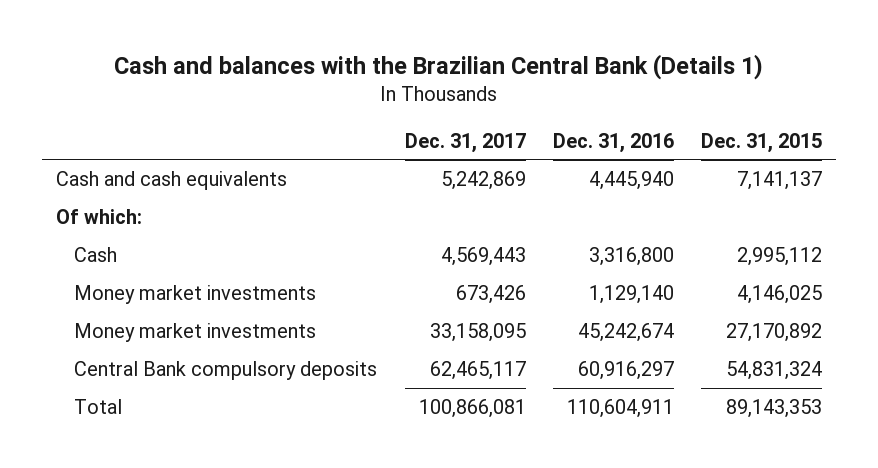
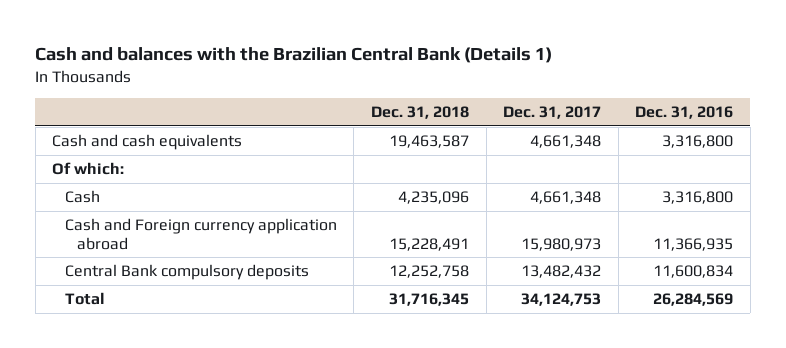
- | Dec. 31, 2017 | Dec. 31, 2016 | Dec. 31, 2015
+ | Dec. 31, 2018 | Dec. 31, 2017 | Dec. 31, 2016
- Cash and cash equivalents | 5,242,869 | 4,445,940 | 7,141,137
+ Cash and cash equivalents | 19,463,587 | 4,661,348 | 3,316,800
- Cash | 4,569,443 | 3,316,800 | 2,995,112
- Money market investments | 673,426 | 1,129,140 | 4,146,025
- Money market investments | 33,158,095 | 45,242,674 | 27,170,892
- Central Bank compulsory deposits | 62,465,117 | 60,916,297 | 54,831,324
- Total | 100,866,081 | 110,604,911 | 89,143,353
+ Cash | 4,235,096 | 4,661,348 | 3,316,800
+ Cash and Foreign currency application abroad | 15,228,491 | 15,980,973 | 11,366,935
+ Central Bank compulsory deposits | 12,252,758 | 13,482,432 | 11,600,834
+ Total | 31,716,345 | 34,124,753 | 26,284,569

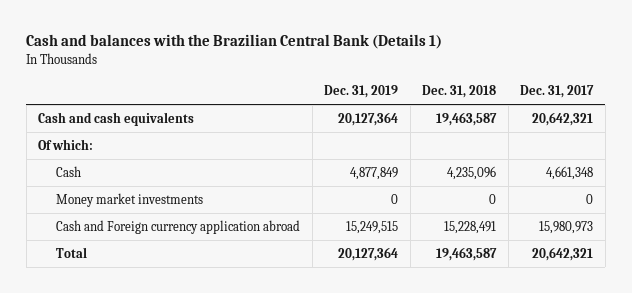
- | Dec. 31, 2018 | Dec. 31, 2017 | Dec. 31, 2016
+ | Dec. 31, 2019 | Dec. 31, 2018 | Dec. 31, 2017
- Cash and cash equivalents | 19,463,587 | 4,661,348 | 3,316,800
+ Cash and cash equivalents | 20,127,364 | 19,463,587 | 20,642,321
+ Money market investments | 0 | 0 | 0
- Central Bank compulsory deposits | 12,252,758 | 13,482,432 | 11,600,834
- Total | 31,716,345 | 34,124,753 | 26,284,569
+ Total | 20,127,364 | 19,463,587 | 20,642,321

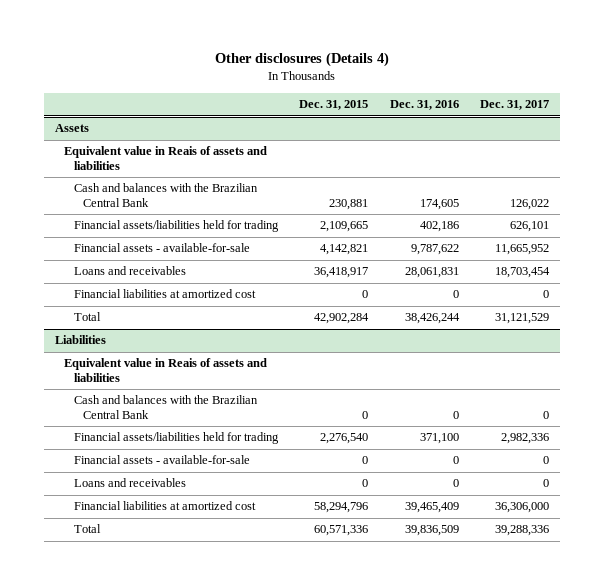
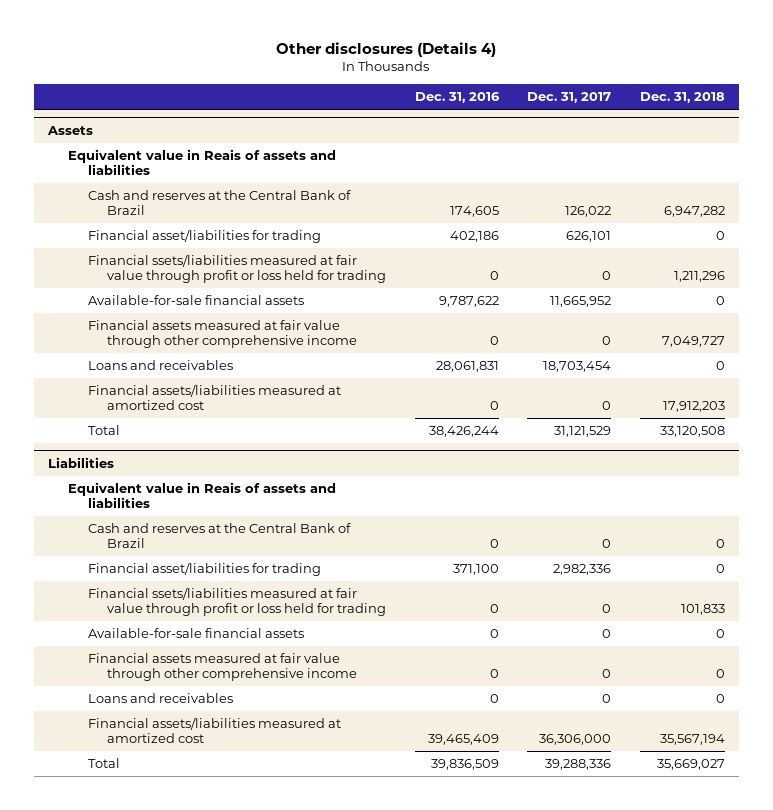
- | Dec. 31, 2015 | Dec. 31, 2016 | Dec. 31, 2017
+ | Dec. 31, 2016 | Dec. 31, 2017 | Dec. 31, 2018
@ Assets
- Cash and balances with the Brazilian Central Bank | 230,881 | 174,605 | 126,022
- Financial assets/liabilities held for trading | 2,109,665 | 402,186 | 626,101
- Financial assets - available-for-sale | 4,142,821 | 9,787,622 | 11,665,952
+ Cash and reserves at the Central Bank of Brazil | 174,605 | 126,022 | 6,947,282
+ Financial asset/liabilities for trading | 402,186 | 626,101 | 0
+ Financial ssets/liabilities measured at fair value through profit or loss held for trading | 0 | 0 | 1,211,296
+ Available-for-sale financial assets | 9,787,622 | 11,665,952 | 0
+ Financial assets measured at fair value through other comprehensive income | 0 | 0 | 7,049,727
- Financial liabilities at amortized cost | 0 | 0 | 0
+ Financial assets/liabilities measured at amortized cost | 0 | 0 | 17,912,203
@ Liabilities
- Cash and balances with the Brazilian Central Bank | 0 | 0 | 0
- Financial assets/liabilities held for trading | 2,276,540 | 371,100 | 2,982,336
- Financial assets - available-for-sale | 0 | 0 | 0
+ Cash and reserves at the Central Bank of Brazil | 0 | 0 | 0
+ Financial asset/liabilities for trading | 371,100 | 2,982,336 | 0
+ Financial ssets/liabilities measured at fair value through profit or loss held for trading | 0 | 0 | 101,833
+ Available-for-sale financial assets | 0 | 0 | 0
+ Financial assets measured at fair value through other comprehensive income | 0 | 0 | 0
- Financial liabilities at amortized cost | 58,294,796 | 39,465,409 | 36,306,000
+ Financial assets/liabilities measured at amortized cost | 39,465,409 | 36,306,000 | 35,567,194

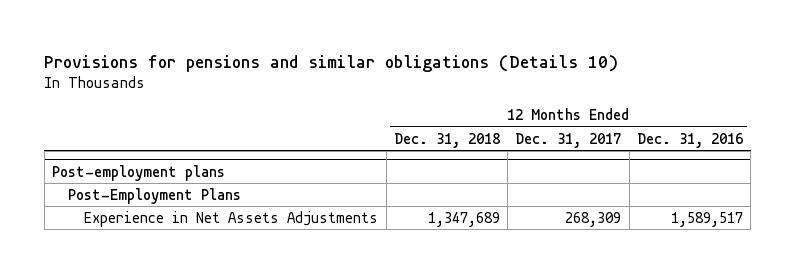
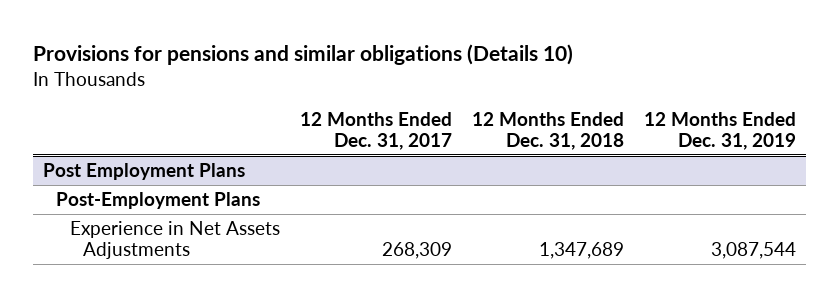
- | 12 Months Ended Dec. 31, 2018 | 12 Months Ended Dec. 31, 2017 | 12 Months Ended Dec. 31, 2016
+ | 12 Months Ended Dec. 31, 2017 | 12 Months Ended Dec. 31, 2018 | 12 Months Ended Dec. 31, 2019
- Post-employment plans
+ Post Employment Plans

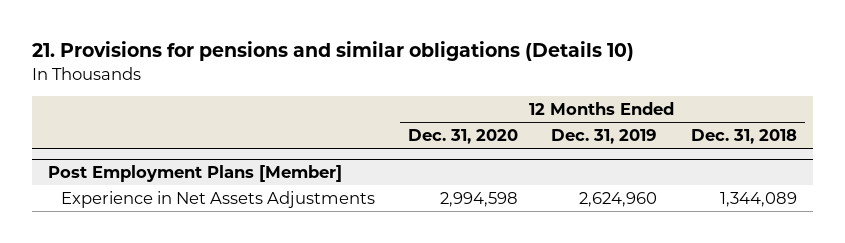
- Provisions for pensions and similar obligations (Details 10)
+ 21. Provisions for pensions and similar obligations (Details 10)
- | 12 Months Ended Dec. 31, 2017 | 12 Months Ended Dec. 31, 2018 | 12 Months Ended Dec. 31, 2019
+ | 12 Months Ended Dec. 31, 2020 | 12 Months Ended Dec. 31, 2019 | 12 Months Ended Dec. 31, 2018
- Post Employment Plans
- Post-Employment Plans
- Experience in Net Assets Adjustments | 268,309 | 1,347,689 | 3,087,544
+ Post Employment Plans [Member]
+ Experience in Net Assets Adjustments | 2,994,598 | 2,624,960 | 1,344,089

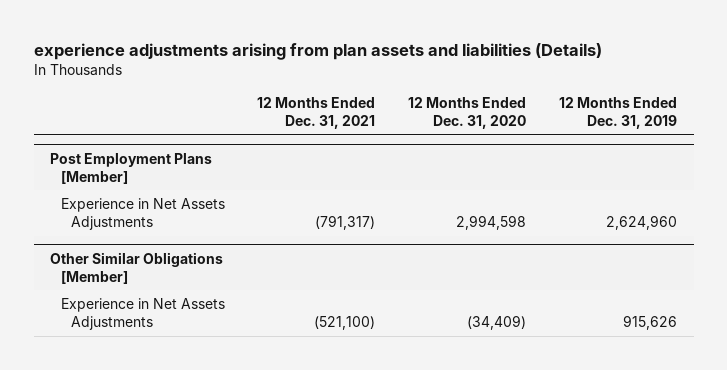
- 21. Provisions for pensions and similar obligations (Details 10)
+ experience adjustments arising from plan assets and liabilities (Details)
- | 12 Months Ended Dec. 31, 2020 | 12 Months Ended Dec. 31, 2019 | 12 Months Ended Dec. 31, 2018
+ | 12 Months Ended Dec. 31, 2021 | 12 Months Ended Dec. 31, 2020 | 12 Months Ended Dec. 31, 2019
+ Other Similar Obligations [Member]
+ Experience in Net Assets Adjustments | (521,100) | (34,409) | 915,626

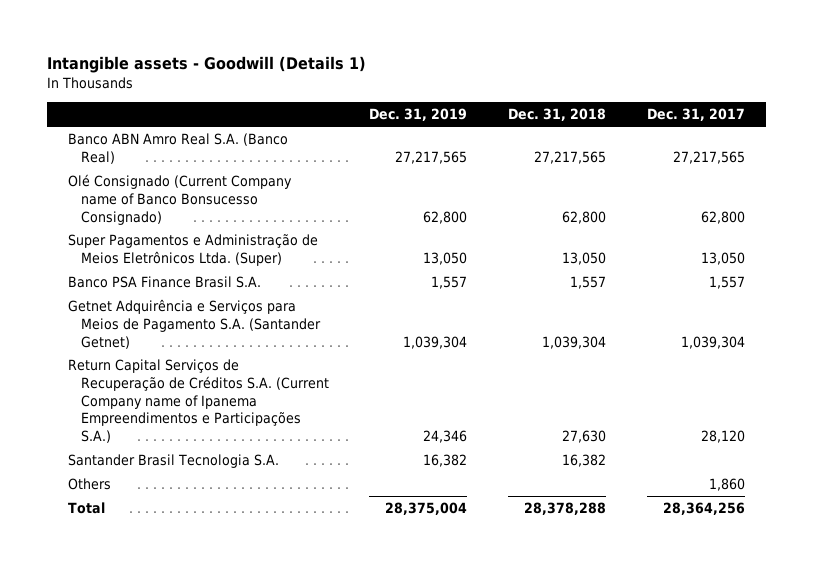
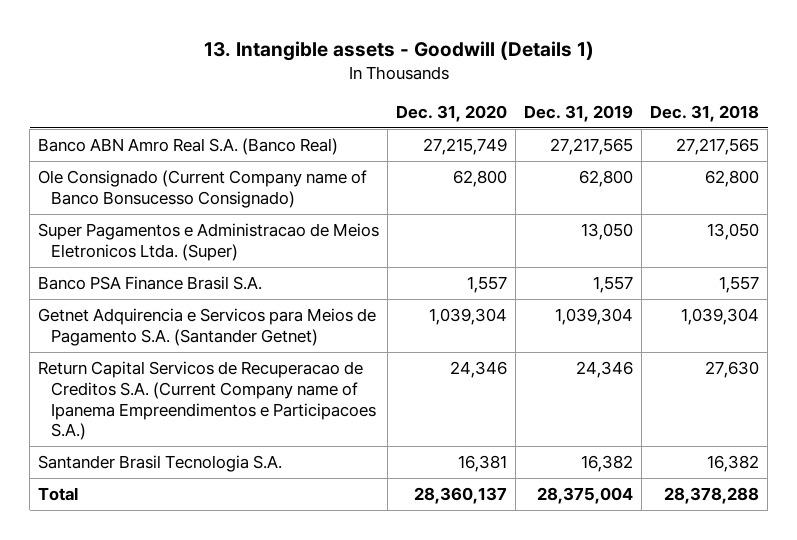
- Intangible assets - Goodwill (Details 1)
+ 13. Intangible assets - Goodwill (Details 1)
- | Dec. 31, 2019 | Dec. 31, 2018 | Dec. 31, 2017
+ | Dec. 31, 2020 | Dec. 31, 2019 | Dec. 31, 2018
- Olé Consignado (Current Company name of Banco Bonsucesso Consignado) | 62,800 | 62,800 | 62,800
- Super Pagamentos e Administração de Meios Eletrônicos Ltda. (Super) | 13,050 | 13,050 | 13,050
+ Ole Consignado (Current Company name of Banco Bonsucesso Consignado) | 62,800 | 62,800 | 62,800
+ Super Pagamentos e Administracao de Meios Eletronicos Ltda. (Super) | | 13,050 | 13,050
- Getnet Adquirência e Serviços para Meios de Pagamento S.A. (Santander Getnet) | 1,039,304 | 1,039,304 | 1,039,304
- Return Capital Serviços de Recuperação de Créditos S.A. (Current Company name of Ipanema Empreendimentos e Participações S.A.) | 24,346 | 27,630 | 28,120
+ Getnet Adquirencia e Servicos para Meios de Pagamento S.A. (Santander Getnet) | 1,039,304 | 1,039,304 | 1,039,304
+ Return Capital Servicos de Recuperacao de Creditos S.A. (Current Company name of Ipanema Empreendimentos e Participacoes S.A.) | 24,346 | 24,346 | 27,630
- Others | | | 1,860

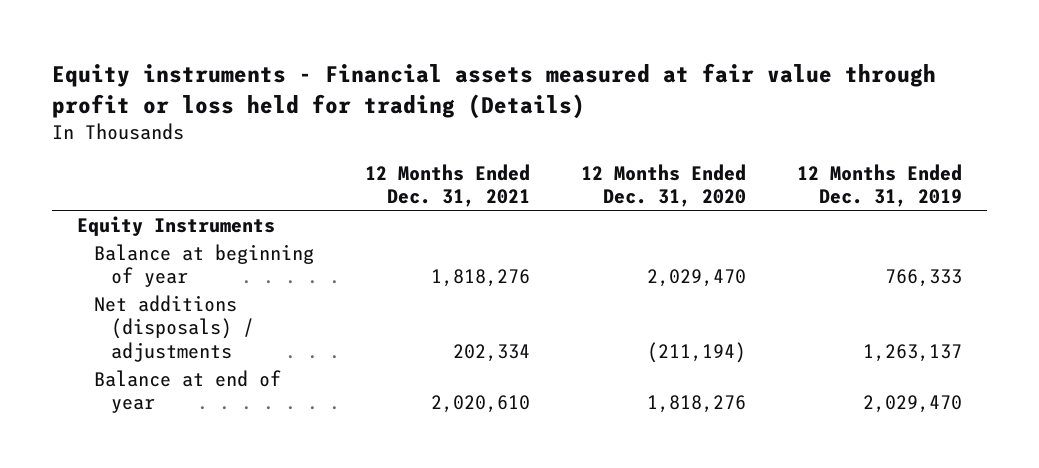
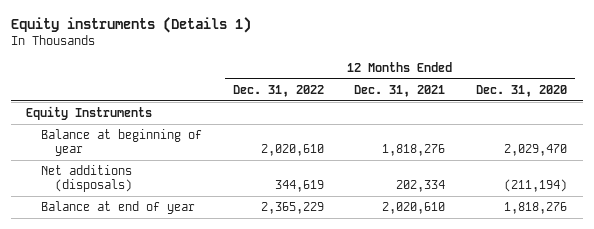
- Equity instruments - Financial assets measured at fair value through profit or loss held for trading (Details)
+ Equity instruments (Details 1)
- | 12 Months Ended Dec. 31, 2021 | 12 Months Ended Dec. 31, 2020 | 12 Months Ended Dec. 31, 2019
+ | 12 Months Ended Dec. 31, 2022 | 12 Months Ended Dec. 31, 2021 | 12 Months Ended Dec. 31, 2020
- Net additions (disposals) / adjustments | 202,334 | (211,194) | 1,263,137
+ Net additions (disposals) | 344,619 | 202,334 | (211,194)

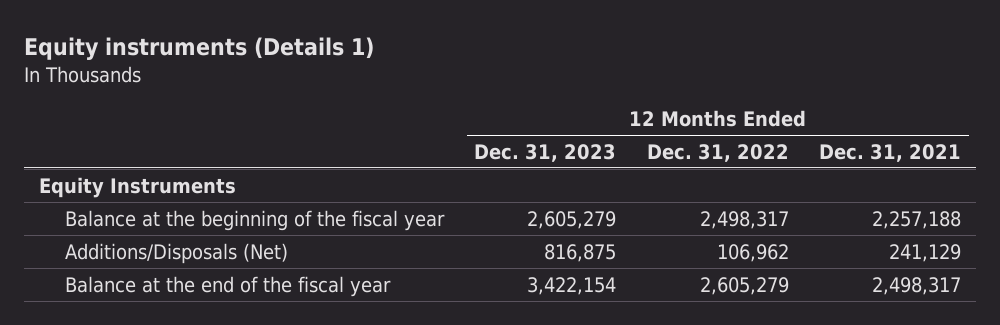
- | 12 Months Ended Dec. 31, 2022 | 12 Months Ended Dec. 31, 2021 | 12 Months Ended Dec. 31, 2020
+ | 12 Months Ended Dec. 31, 2023 | 12 Months Ended Dec. 31, 2022 | 12 Months Ended Dec. 31, 2021
- Balance at beginning of year | 2,020,610 | 1,818,276 | 2,029,470
- Net additions (disposals) | 344,619 | 202,334 | (211,194)
- Balance at end of year | 2,365,229 | 2,020,610 | 1,818,276
+ Balance at the beginning of the fiscal year | 2,605,279 | 2,498,317 | 2,257,188
+ Additions/Disposals (Net) | 816,875 | 106,962 | 241,129
+ Balance at the end of the fiscal year | 3,422,154 | 2,605,279 | 2,498,317

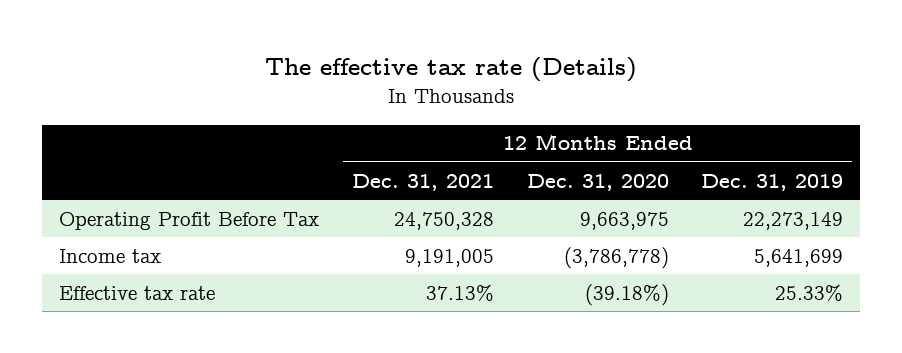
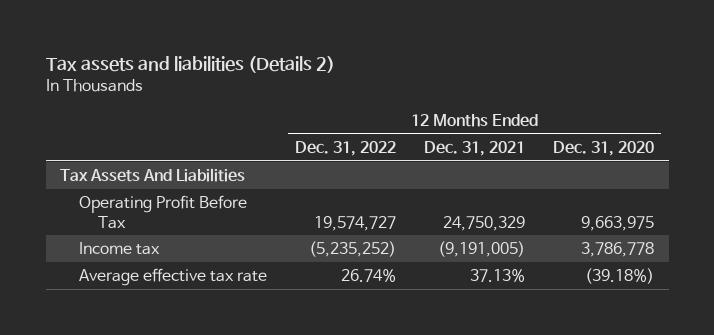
- The effective tax rate (Details)
+ Tax assets and liabilities (Details 2)
- | 12 Months Ended Dec. 31, 2021 | 12 Months Ended Dec. 31, 2020 | 12 Months Ended Dec. 31, 2019
+ | 12 Months Ended Dec. 31, 2022 | 12 Months Ended Dec. 31, 2021 | 12 Months Ended Dec. 31, 2020
- Operating Profit Before Tax | 24,750,328 | 9,663,975 | 22,273,149
- Income tax | 9,191,005 | (3,786,778) | 5,641,699
- Effective tax rate | 37.13% | (39.18%) | 25.33%
+ Tax Assets And Liabilities
+ Operating Profit Before Tax | 19,574,727 | 24,750,329 | 9,663,975
+ Income tax | (5,235,252) | (9,191,005) | 3,786,778
+ Average effective tax rate | 26.74% | 37.13% | (39.18%)

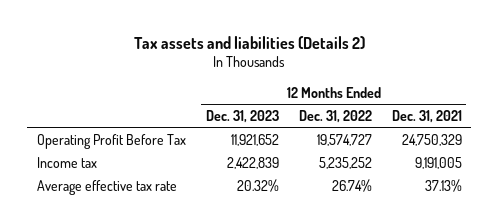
- | 12 Months Ended Dec. 31, 2022 | 12 Months Ended Dec. 31, 2021 | 12 Months Ended Dec. 31, 2020
+ | 12 Months Ended Dec. 31, 2023 | 12 Months Ended Dec. 31, 2022 | 12 Months Ended Dec. 31, 2021
- Tax Assets And Liabilities
- Income tax | (5,235,252) | (9,191,005) | 3,786,778
+ Income tax | 2,422,839 | 5,235,252 | 9,191,005

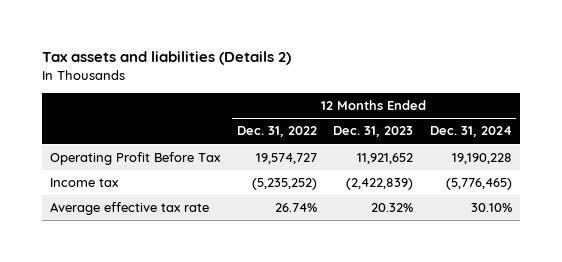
- | 12 Months Ended Dec. 31, 2023 | 12 Months Ended Dec. 31, 2022 | 12 Months Ended Dec. 31, 2021
+ | 12 Months Ended Dec. 31, 2022 | 12 Months Ended Dec. 31, 2023 | 12 Months Ended Dec. 31, 2024
- Income tax | 2,422,839 | 5,235,252 | 9,191,005
+ Income tax | (5,235,252) | (2,422,839) | (5,776,465)

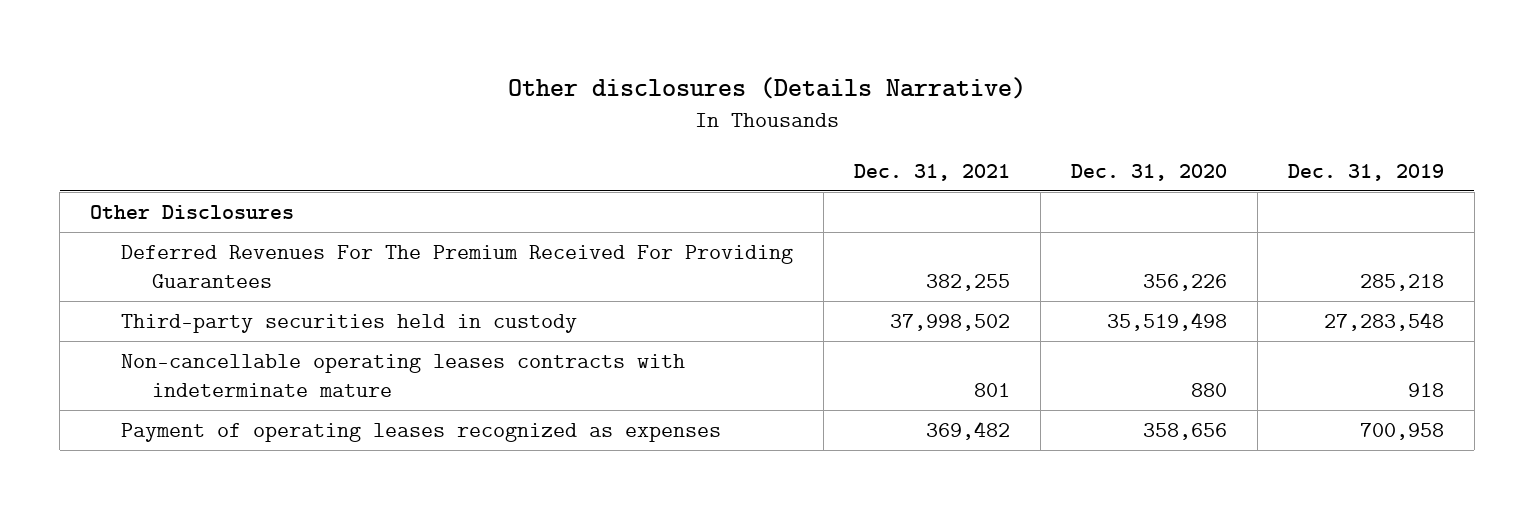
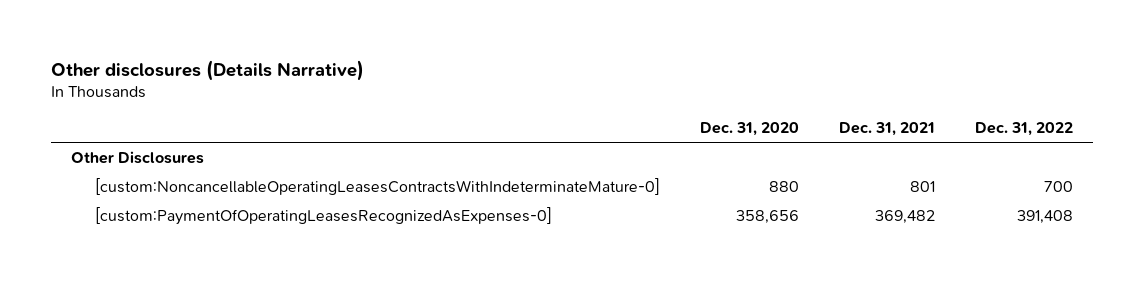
- | Dec. 31, 2021 | Dec. 31, 2020 | Dec. 31, 2019
+ | Dec. 31, 2020 | Dec. 31, 2021 | Dec. 31, 2022
- Deferred Revenues For The Premium Received For Providing Guarantees | 382,255 | 356,226 | 285,218
- Third-party securities held in custody | 37,998,502 | 35,519,498 | 27,283,548
- Non-cancellable operating leases contracts with indeterminate mature | 801 | 880 | 918
- Payment of operating leases recognized as expenses | 369,482 | 358,656 | 700,958
+ [custom:NoncancellableOperatingLeasesContractsWithIndeterminateMature-0] | 880 | 801 | 700
+ [custom:PaymentOfOperatingLeasesRecognizedAsExpenses-0] | 358,656 | 369,482 | 391,408

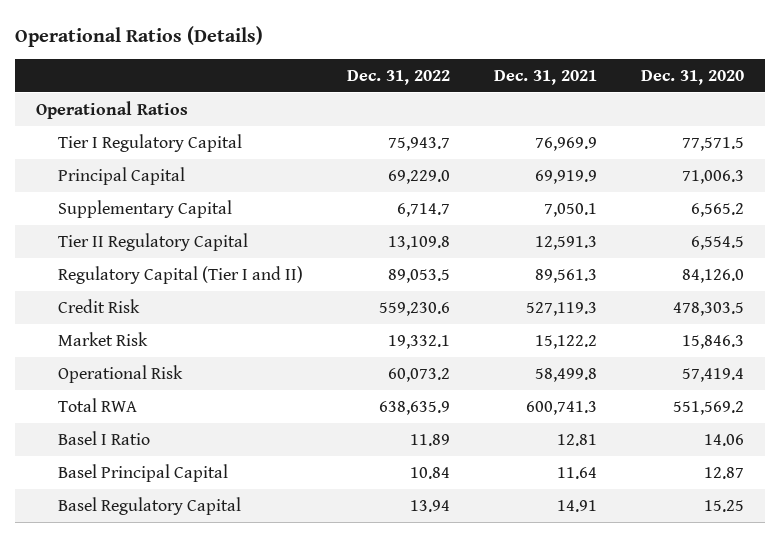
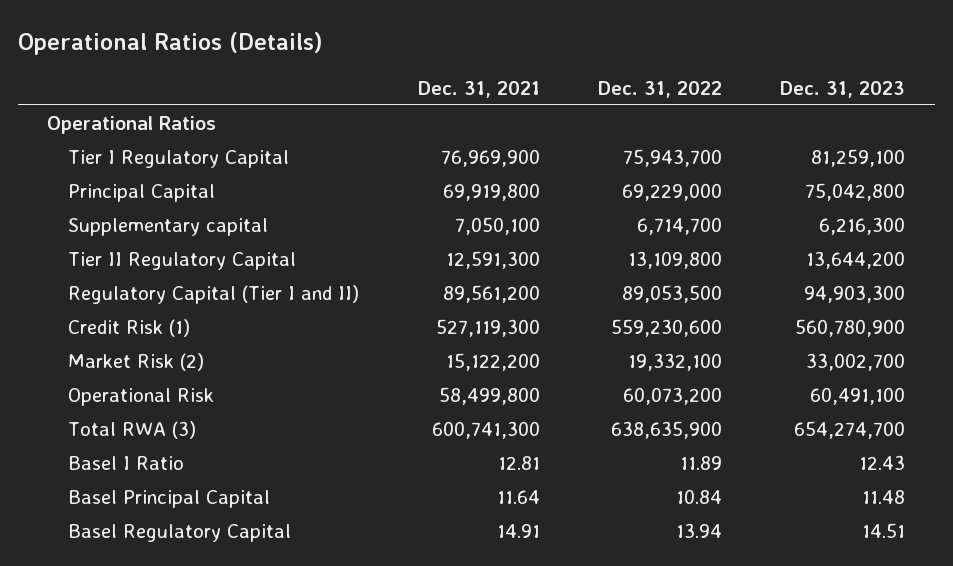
- | Dec. 31, 2022 | Dec. 31, 2021 | Dec. 31, 2020
+ | Dec. 31, 2021 | Dec. 31, 2022 | Dec. 31, 2023
- Tier I Regulatory Capital | 75,943.7 | 76,969.9 | 77,571.5
- Principal Capital | 69,229.0 | 69,919.9 | 71,006.3
- Supplementary Capital | 6,714.7 | 7,050.1 | 6,565.2
- Tier II Regulatory Capital | 13,109.8 | 12,591.3 | 6,554.5
- Regulatory Capital (Tier I and II) | 89,053.5 | 89,561.3 | 84,126.0
- Credit Risk | 559,230.6 | 527,119.3 | 478,303.5
- Market Risk | 19,332.1 | 15,122.2 | 15,846.3
- Operational Risk | 60,073.2 | 58,499.8 | 57,419.4
- Total RWA | 638,635.9 | 600,741.3 | 551,569.2
+ Tier I Regulatory Capital | 76,969,900 | 75,943,700 | 81,259,100
+ Principal Capital | 69,919,800 | 69,229,000 | 75,042,800
+ Supplementary capital | 7,050,100 | 6,714,700 | 6,216,300
+ Tier II Regulatory Capital | 12,591,300 | 13,109,800 | 13,644,200
+ Regulatory Capital (Tier I and II) | 89,561,200 | 89,053,500 | 94,903,300
+ Credit Risk (1) | 527,119,300 | 559,230,600 | 560,780,900
+ Market Risk (2) | 15,122,200 | 19,332,100 | 33,002,700
+ Operational Risk | 58,499,800 | 60,073,200 | 60,491,100
+ Total RWA (3) | 600,741,300 | 638,635,900 | 654,274,700

